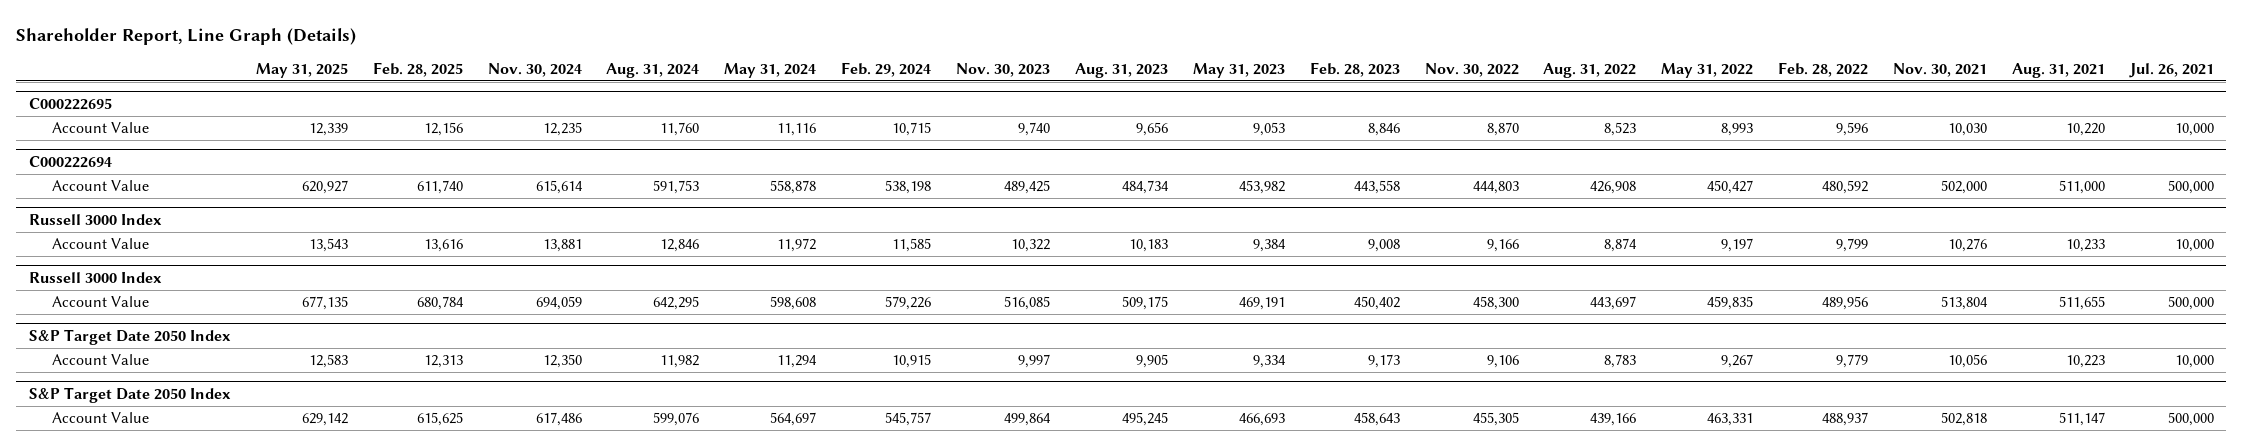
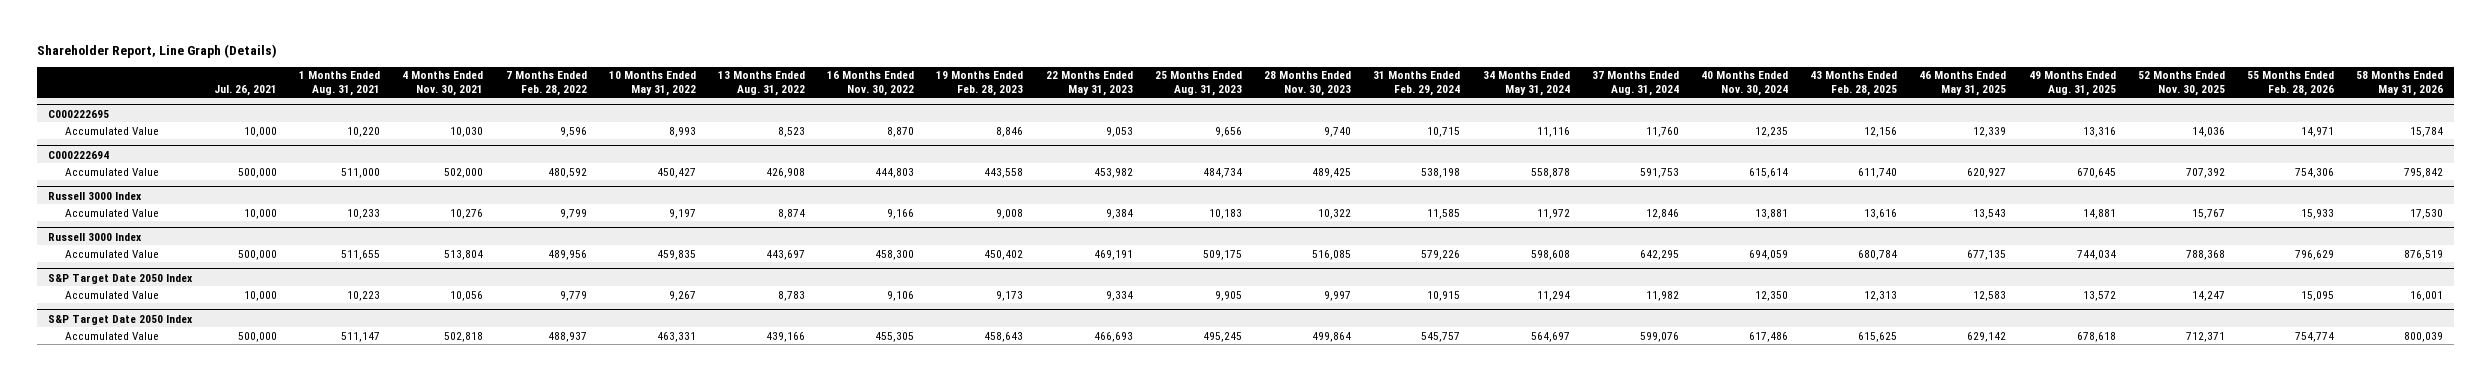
- | May 31, 2025 | Feb. 28, 2025 | Nov. 30, 2024 | Aug. 31, 2024 | May 31, 2024 | Feb. 29, 2024 | Nov. 30, 2023 | Aug. 31, 2023 | May 31, 2023 | Feb. 28, 2023 | Nov. 30, 2022 | Aug. 31, 2022 | May 31, 2022 | Feb. 28, 2022 | Nov. 30, 2021 | Aug. 31, 2021 | Jul. 26, 2021
+ | Jul. 26, 2021 | 1 Months Ended Aug. 31, 2021 | 4 Months Ended Nov. 30, 2021 | 7 Months Ended Feb. 28, 2022 | 10 Months Ended May 31, 2022 | 13 Months Ended Aug. 31, 2022 | 16 Months Ended Nov. 30, 2022 | 19 Months Ended Feb. 28, 2023 | 22 Months Ended May 31, 2023 | 25 Months Ended Aug. 31, 2023 | 28 Months Ended Nov. 30, 2023 | 31 Months Ended Feb. 29, 2024 | 34 Months Ended May 31, 2024 | 37 Months Ended Aug. 31, 2024 | 40 Months Ended Nov. 30, 2024 | 43 Months Ended Feb. 28, 2025 | 46 Months Ended May 31, 2025 | 49 Months Ended Aug. 31, 2025 | 52 Months Ended Nov. 30, 2025 | 55 Months Ended Feb. 28, 2026 | 58 Months Ended May 31, 2026
@ C000222695
- Account Value | 12,339 | 12,156 | 12,235 | 11,760 | 11,116 | 10,715 | 9,740 | 9,656 | 9,053 | 8,846 | 8,870 | 8,523 | 8,993 | 9,596 | 10,030 | 10,220 | 10,000
+ Accumulated Value | 10,000 | 10,220 | 10,030 | 9,596 | 8,993 | 8,523 | 8,870 | 8,846 | 9,053 | 9,656 | 9,740 | 10,715 | 11,116 | 11,760 | 12,235 | 12,156 | 12,339 | 13,316 | 14,036 | 14,971 | 15,784
@ C000222694
- Account Value | 620,927 | 611,740 | 615,614 | 591,753 | 558,878 | 538,198 | 489,425 | 484,734 | 453,982 | 443,558 | 444,803 | 426,908 | 450,427 | 480,592 | 502,000 | 511,000 | 500,000
+ Accumulated Value | 500,000 | 511,000 | 502,000 | 480,592 | 450,427 | 426,908 | 444,803 | 443,558 | 453,982 | 484,734 | 489,425 | 538,198 | 558,878 | 591,753 | 615,614 | 611,740 | 620,927 | 670,645 | 707,392 | 754,306 | 795,842
@ Russell 3000 Index
- Account Value | 13,543 | 13,616 | 13,881 | 12,846 | 11,972 | 11,585 | 10,322 | 10,183 | 9,384 | 9,008 | 9,166 | 8,874 | 9,197 | 9,799 | 10,276 | 10,233 | 10,000
+ Accumulated Value | 10,000 | 10,233 | 10,276 | 9,799 | 9,197 | 8,874 | 9,166 | 9,008 | 9,384 | 10,183 | 10,322 | 11,585 | 11,972 | 12,846 | 13,881 | 13,616 | 13,543 | 14,881 | 15,767 | 15,933 | 17,530
- Account Value | 677,135 | 680,784 | 694,059 | 642,295 | 598,608 | 579,226 | 516,085 | 509,175 | 469,191 | 450,402 | 458,300 | 443,697 | 459,835 | 489,956 | 513,804 | 511,655 | 500,000
+ Accumulated Value | 500,000 | 511,655 | 513,804 | 489,956 | 459,835 | 443,697 | 458,300 | 450,402 | 469,191 | 509,175 | 516,085 | 579,226 | 598,608 | 642,295 | 694,059 | 680,784 | 677,135 | 744,034 | 788,368 | 796,629 | 876,519
@ S&P Target Date 2050 Index
- Account Value | 12,583 | 12,313 | 12,350 | 11,982 | 11,294 | 10,915 | 9,997 | 9,905 | 9,334 | 9,173 | 9,106 | 8,783 | 9,267 | 9,779 | 10,056 | 10,223 | 10,000
+ Accumulated Value | 10,000 | 10,223 | 10,056 | 9,779 | 9,267 | 8,783 | 9,106 | 9,173 | 9,334 | 9,905 | 9,997 | 10,915 | 11,294 | 11,982 | 12,350 | 12,313 | 12,583 | 13,572 | 14,247 | 15,095 | 16,001
- Account Value | 629,142 | 615,625 | 617,486 | 599,076 | 564,697 | 545,757 | 499,864 | 495,245 | 466,693 | 458,643 | 455,305 | 439,166 | 463,331 | 488,937 | 502,818 | 511,147 | 500,000
+ Accumulated Value | 500,000 | 511,147 | 502,818 | 488,937 | 463,331 | 439,166 | 455,305 | 458,643 | 466,693 | 495,245 | 499,864 | 545,757 | 564,697 | 599,076 | 617,486 | 615,625 | 629,142 | 678,618 | 712,371 | 754,774 | 800,039

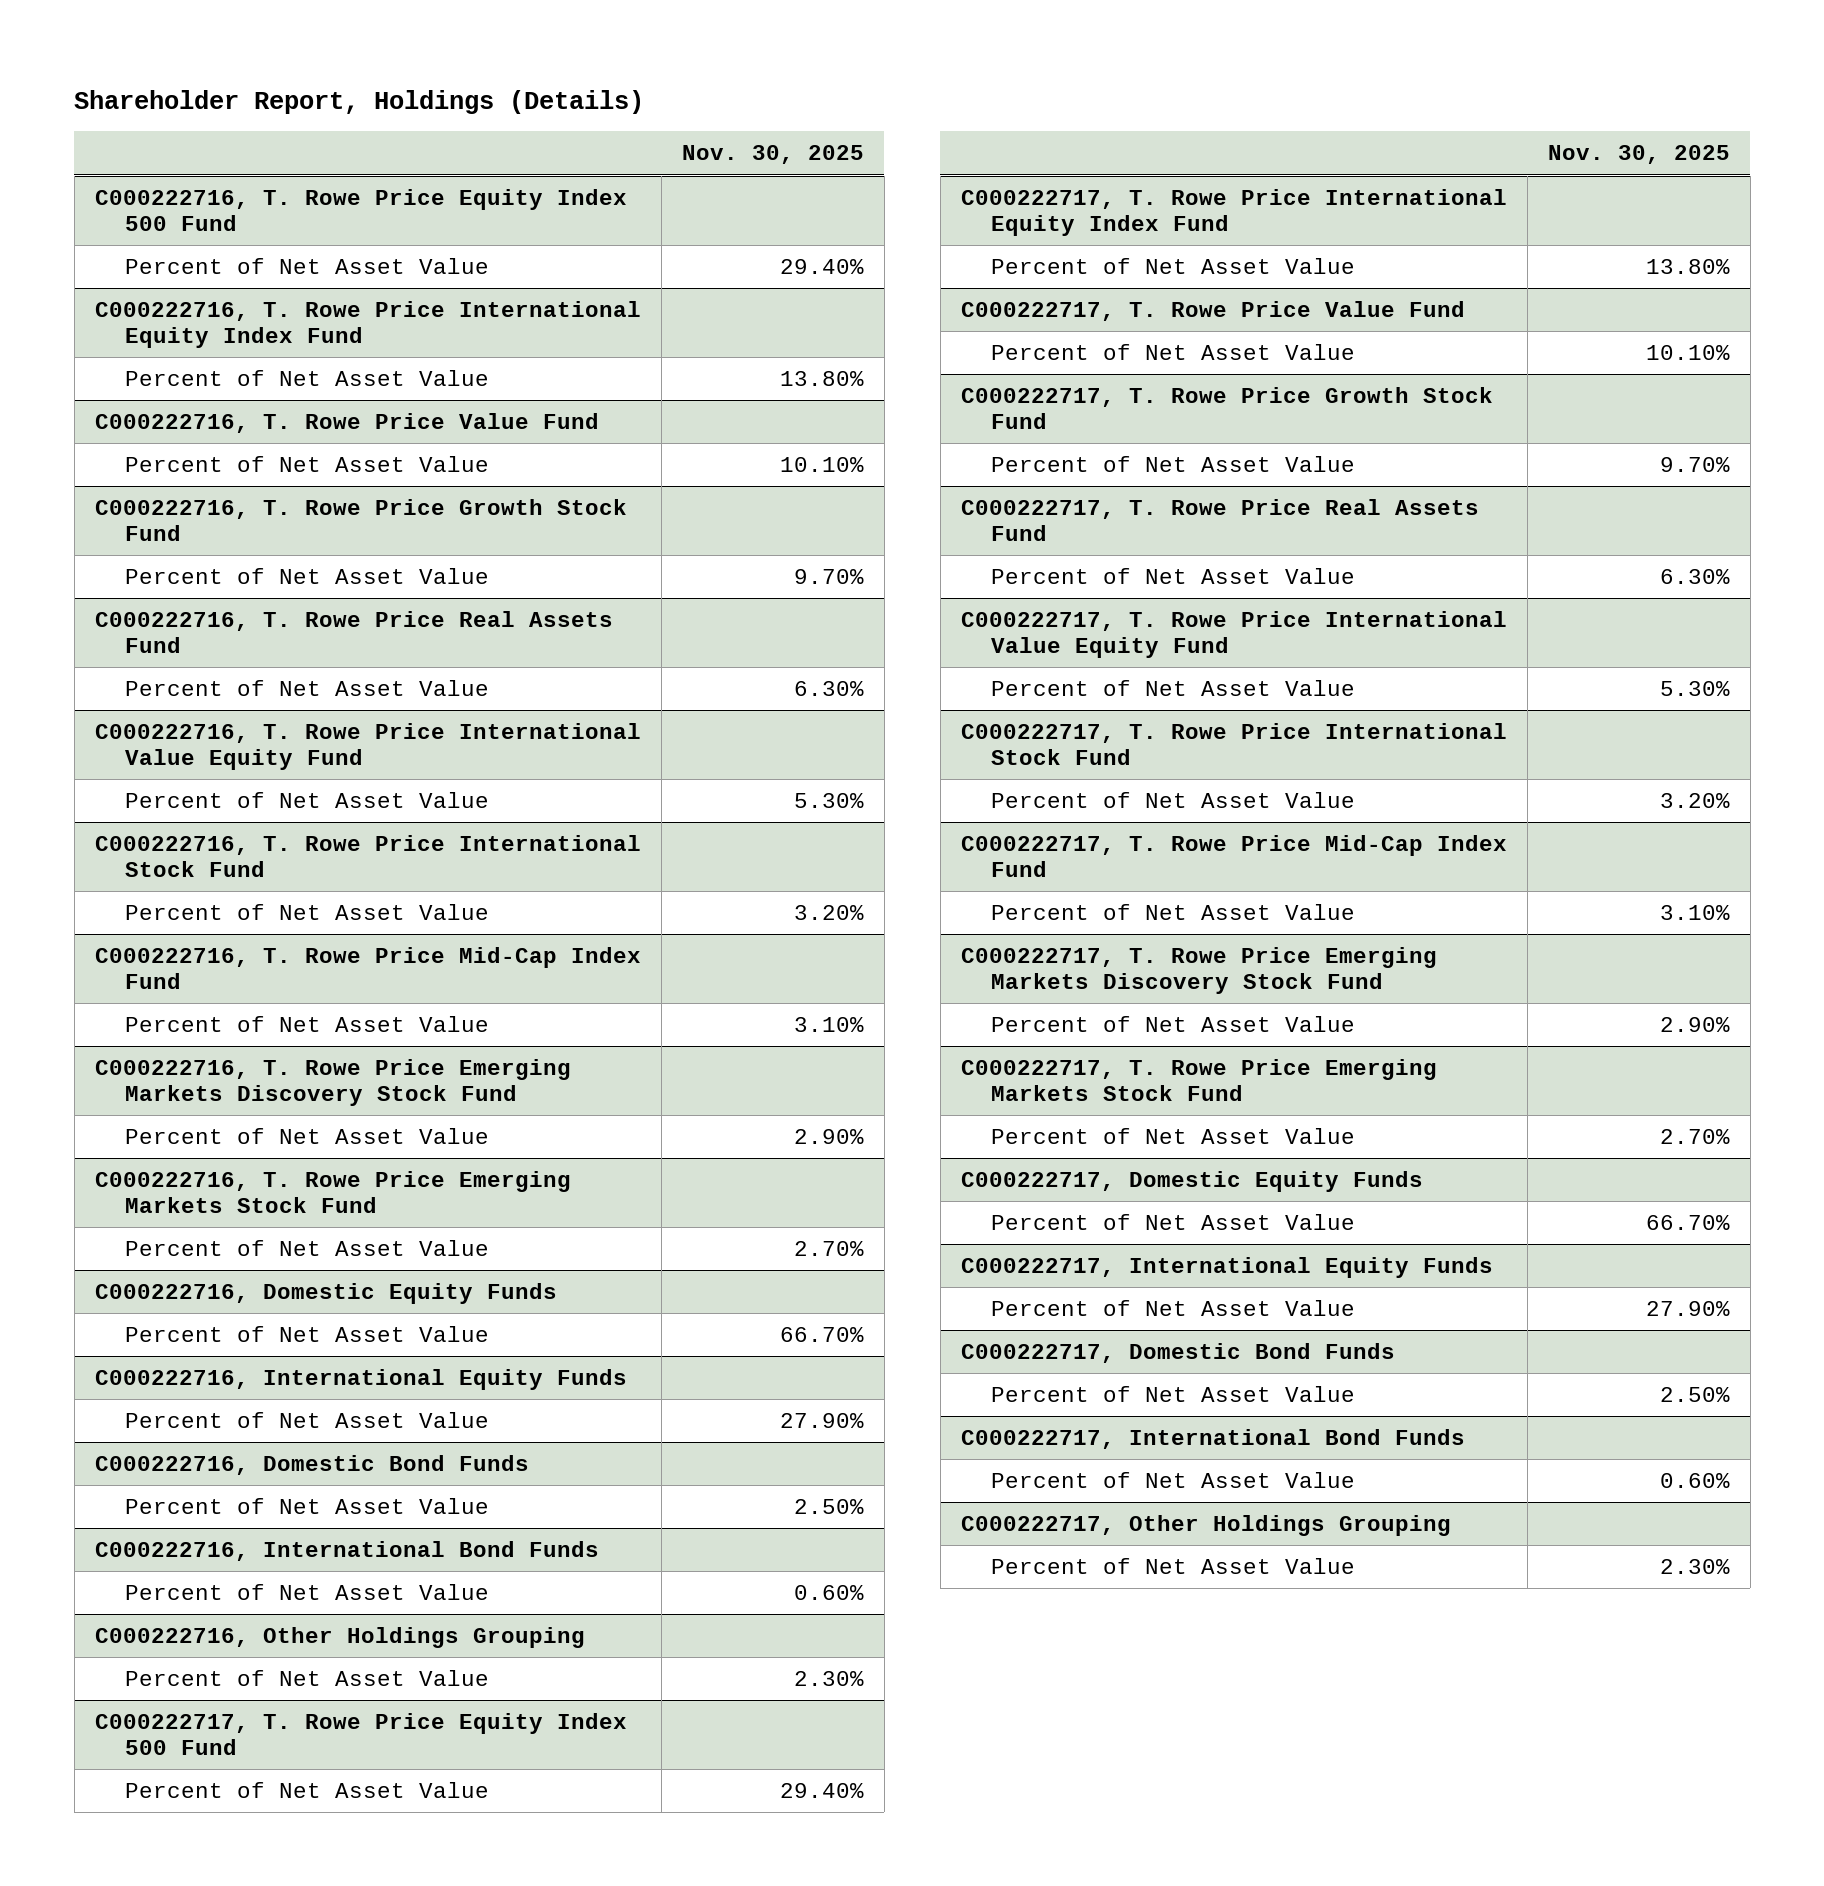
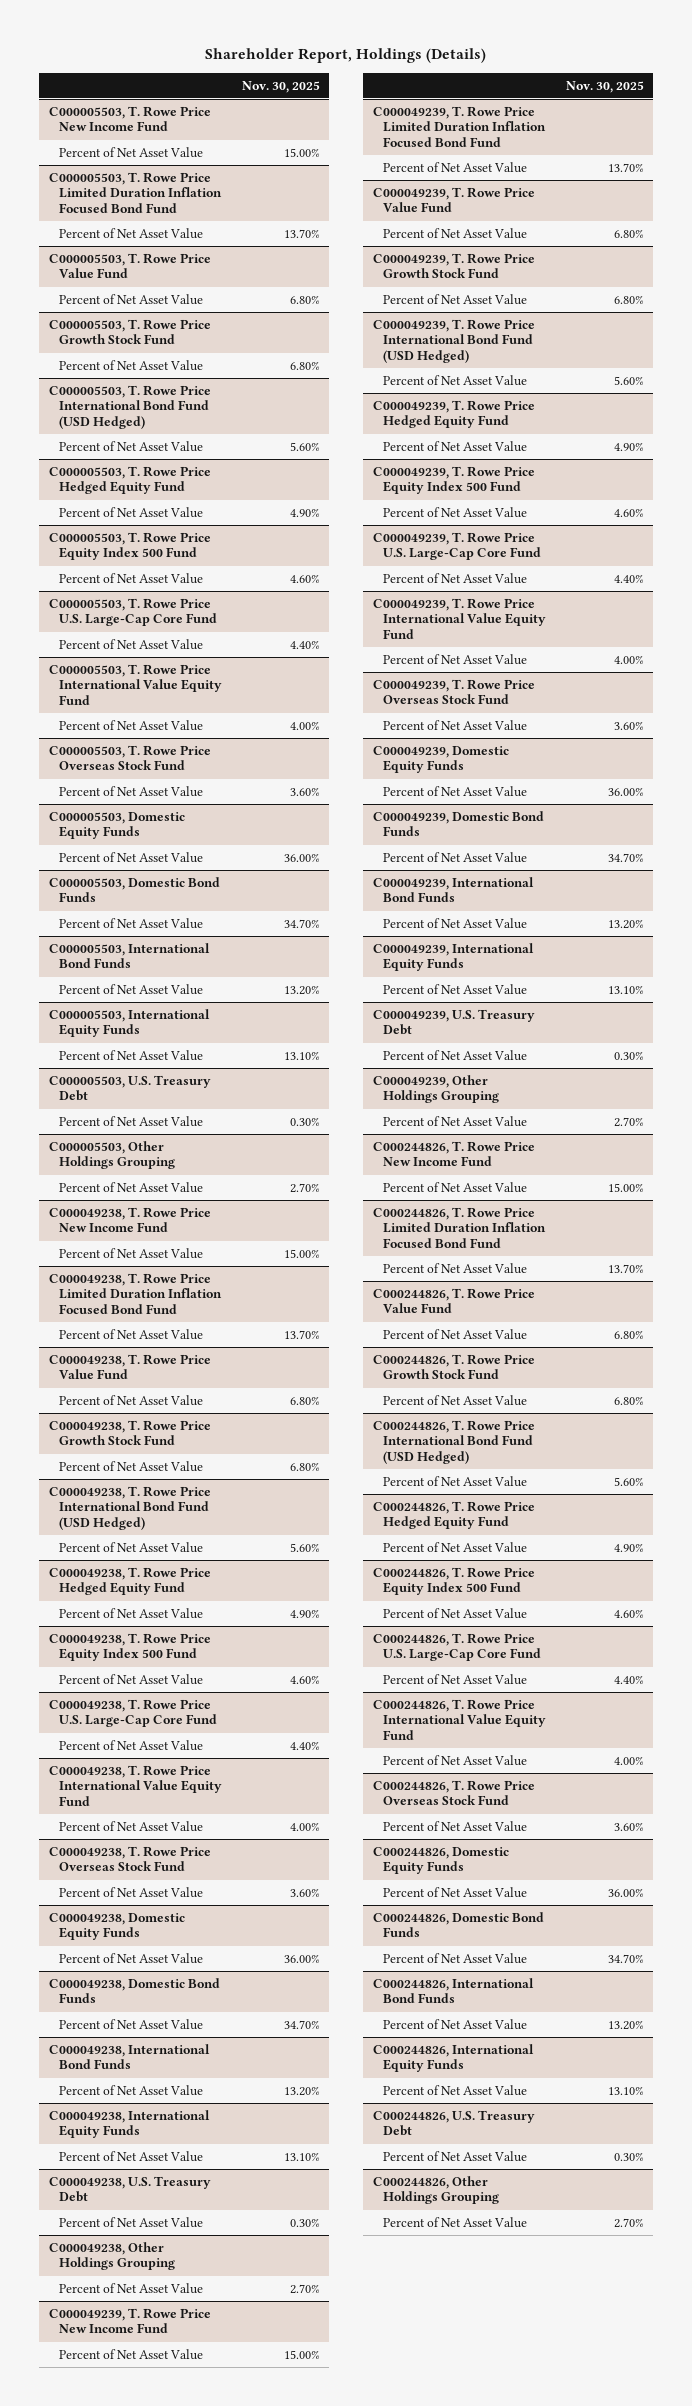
- C000222716, T. Rowe Price Equity Index 500 Fund
- Percent of Net Asset Value | 29.40%
- C000222716, T. Rowe Price International Equity Index Fund
- Percent of Net Asset Value | 13.80%
- C000222716, T. Rowe Price Value Fund
- Percent of Net Asset Value | 10.10%
- C000222716, T. Rowe Price Growth Stock Fund
- Percent of Net Asset Value | 9.70%
- C000222716, T. Rowe Price Real Assets Fund
- Percent of Net Asset Value | 6.30%
- C000222716, T. Rowe Price International Value Equity Fund
- Percent of Net Asset Value | 5.30%
- C000222716, T. Rowe Price International Stock Fund
- Percent of Net Asset Value | 3.20%
- C000222716, T. Rowe Price Mid-Cap Index Fund
- Percent of Net Asset Value | 3.10%
- C000222716, T. Rowe Price Emerging Markets Discovery Stock Fund
- Percent of Net Asset Value | 2.90%
- C000222716, T. Rowe Price Emerging Markets Stock Fund
+ C000005503, T. Rowe Price New Income Fund
+ Percent of Net Asset Value | 15.00%
+ C000005503, T. Rowe Price Limited Duration Inflation Focused Bond Fund
+ Percent of Net Asset Value | 13.70%
+ C000005503, T. Rowe Price Value Fund
+ Percent of Net Asset Value | 6.80%
+ C000005503, T. Rowe Price Growth Stock Fund
+ Percent of Net Asset Value | 6.80%
+ C000005503, T. Rowe Price International Bond Fund (USD Hedged)
+ Percent of Net Asset Value | 5.60%
+ C000005503, T. Rowe Price Hedged Equity Fund
+ Percent of Net Asset Value | 4.90%
+ C000005503, T. Rowe Price Equity Index 500 Fund
+ Percent of Net Asset Value | 4.60%
+ C000005503, T. Rowe Price U.S. Large-Cap Core Fund
+ Percent of Net Asset Value | 4.40%
+ C000005503, T. Rowe Price International Value Equity Fund
+ Percent of Net Asset Value | 4.00%
+ C000005503, T. Rowe Price Overseas Stock Fund
+ Percent of Net Asset Value | 3.60%
+ C000005503, Domestic Equity Funds
+ Percent of Net Asset Value | 36.00%
+ C000005503, Domestic Bond Funds
+ Percent of Net Asset Value | 34.70%
+ C000005503, International Bond Funds
+ Percent of Net Asset Value | 13.20%
+ C000005503, International Equity Funds
+ Percent of Net Asset Value | 13.10%
+ C000005503, U.S. Treasury Debt
+ Percent of Net Asset Value | 0.30%
+ C000005503, Other Holdings Grouping
- C000222716, Domestic Equity Funds
- Percent of Net Asset Value | 66.70%
- C000222716, International Equity Funds
- Percent of Net Asset Value | 27.90%
- C000222716, Domestic Bond Funds
- Percent of Net Asset Value | 2.50%
- C000222716, International Bond Funds
- Percent of Net Asset Value | 0.60%
- C000222716, Other Holdings Grouping
- Percent of Net Asset Value | 2.30%
- C000222717, T. Rowe Price Equity Index 500 Fund
- Percent of Net Asset Value | 29.40%
- C000222717, T. Rowe Price International Equity Index Fund
- Percent of Net Asset Value | 13.80%
- C000222717, T. Rowe Price Value Fund
- Percent of Net Asset Value | 10.10%
- C000222717, T. Rowe Price Growth Stock Fund
- Percent of Net Asset Value | 9.70%
- C000222717, T. Rowe Price Real Assets Fund
- Percent of Net Asset Value | 6.30%
- C000222717, T. Rowe Price International Value Equity Fund
- Percent of Net Asset Value | 5.30%
- C000222717, T. Rowe Price International Stock Fund
- Percent of Net Asset Value | 3.20%
- C000222717, T. Rowe Price Mid-Cap Index Fund
- Percent of Net Asset Value | 3.10%
- C000222717, T. Rowe Price Emerging Markets Discovery Stock Fund
- Percent of Net Asset Value | 2.90%
- C000222717, T. Rowe Price Emerging Markets Stock Fund
+ C000049238, T. Rowe Price New Income Fund
+ Percent of Net Asset Value | 15.00%
+ C000049238, T. Rowe Price Limited Duration Inflation Focused Bond Fund
+ Percent of Net Asset Value | 13.70%
+ C000049238, T. Rowe Price Value Fund
+ Percent of Net Asset Value | 6.80%
+ C000049238, T. Rowe Price Growth Stock Fund
+ Percent of Net Asset Value | 6.80%
+ C000049238, T. Rowe Price International Bond Fund (USD Hedged)
+ Percent of Net Asset Value | 5.60%
+ C000049238, T. Rowe Price Hedged Equity Fund
+ Percent of Net Asset Value | 4.90%
+ C000049238, T. Rowe Price Equity Index 500 Fund
+ Percent of Net Asset Value | 4.60%
+ C000049238, T. Rowe Price U.S. Large-Cap Core Fund
+ Percent of Net Asset Value | 4.40%
+ C000049238, T. Rowe Price International Value Equity Fund
+ Percent of Net Asset Value | 4.00%
+ C000049238, T. Rowe Price Overseas Stock Fund
+ Percent of Net Asset Value | 3.60%
+ C000049238, Domestic Equity Funds
+ Percent of Net Asset Value | 36.00%
+ C000049238, Domestic Bond Funds
+ Percent of Net Asset Value | 34.70%
+ C000049238, International Bond Funds
+ Percent of Net Asset Value | 13.20%
+ C000049238, International Equity Funds
+ Percent of Net Asset Value | 13.10%
+ C000049238, U.S. Treasury Debt
+ Percent of Net Asset Value | 0.30%
+ C000049238, Other Holdings Grouping
- C000222717, Domestic Equity Funds
- Percent of Net Asset Value | 66.70%
- C000222717, International Equity Funds
- Percent of Net Asset Value | 27.90%
- C000222717, Domestic Bond Funds
- Percent of Net Asset Value | 2.50%
- C000222717, International Bond Funds
- Percent of Net Asset Value | 0.60%
- C000222717, Other Holdings Grouping
- Percent of Net Asset Value | 2.30%
+ C000049239, T. Rowe Price New Income Fund
+ Percent of Net Asset Value | 15.00%
+ C000049239, T. Rowe Price Limited Duration Inflation Focused Bond Fund
+ Percent of Net Asset Value | 13.70%
+ C000049239, T. Rowe Price Value Fund
+ Percent of Net Asset Value | 6.80%
+ C000049239, T. Rowe Price Growth Stock Fund
+ Percent of Net Asset Value | 6.80%
+ C000049239, T. Rowe Price International Bond Fund (USD Hedged)
+ Percent of Net Asset Value | 5.60%
+ C000049239, T. Rowe Price Hedged Equity Fund
+ Percent of Net Asset Value | 4.90%
+ C000049239, T. Rowe Price Equity Index 500 Fund
+ Percent of Net Asset Value | 4.60%
+ C000049239, T. Rowe Price U.S. Large-Cap Core Fund
+ Percent of Net Asset Value | 4.40%
+ C000049239, T. Rowe Price International Value Equity Fund
+ Percent of Net Asset Value | 4.00%
+ C000049239, T. Rowe Price Overseas Stock Fund
+ Percent of Net Asset Value | 3.60%
+ C000049239, Domestic Equity Funds
+ Percent of Net Asset Value | 36.00%
+ C000049239, Domestic Bond Funds
+ Percent of Net Asset Value | 34.70%
+ C000049239, International Bond Funds
+ Percent of Net Asset Value | 13.20%
+ C000049239, International Equity Funds
+ Percent of Net Asset Value | 13.10%
+ C000049239, U.S. Treasury Debt
+ Percent of Net Asset Value | 0.30%
+ C000049239, Other Holdings Grouping
+ Percent of Net Asset Value | 2.70%
+ C000244826, T. Rowe Price New Income Fund
+ Percent of Net Asset Value | 15.00%
+ C000244826, T. Rowe Price Limited Duration Inflation Focused Bond Fund
+ Percent of Net Asset Value | 13.70%
+ C000244826, T. Rowe Price Value Fund
+ Percent of Net Asset Value | 6.80%
+ C000244826, T. Rowe Price Growth Stock Fund
+ Percent of Net Asset Value | 6.80%
+ C000244826, T. Rowe Price International Bond Fund (USD Hedged)
+ Percent of Net Asset Value | 5.60%
+ C000244826, T. Rowe Price Hedged Equity Fund
+ Percent of Net Asset Value | 4.90%
+ C000244826, T. Rowe Price Equity Index 500 Fund
+ Percent of Net Asset Value | 4.60%
+ C000244826, T. Rowe Price U.S. Large-Cap Core Fund
+ Percent of Net Asset Value | 4.40%
+ C000244826, T. Rowe Price International Value Equity Fund
+ Percent of Net Asset Value | 4.00%
+ C000244826, T. Rowe Price Overseas Stock Fund
+ Percent of Net Asset Value | 3.60%
+ C000244826, Domestic Equity Funds
+ Percent of Net Asset Value | 36.00%
+ C000244826, Domestic Bond Funds
+ Percent of Net Asset Value | 34.70%
+ C000244826, International Bond Funds
+ Percent of Net Asset Value | 13.20%
+ C000244826, International Equity Funds
+ Percent of Net Asset Value | 13.10%
+ C000244826, U.S. Treasury Debt
+ Percent of Net Asset Value | 0.30%
+ C000244826, Other Holdings Grouping
+ Percent of Net Asset Value | 2.70%

